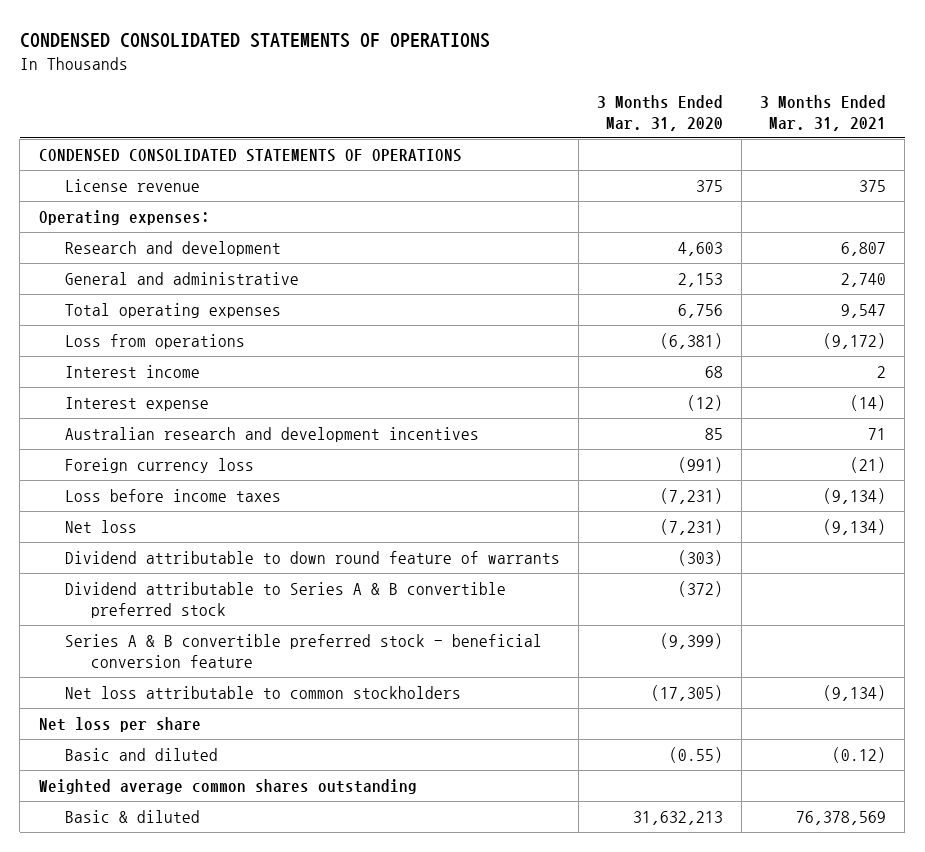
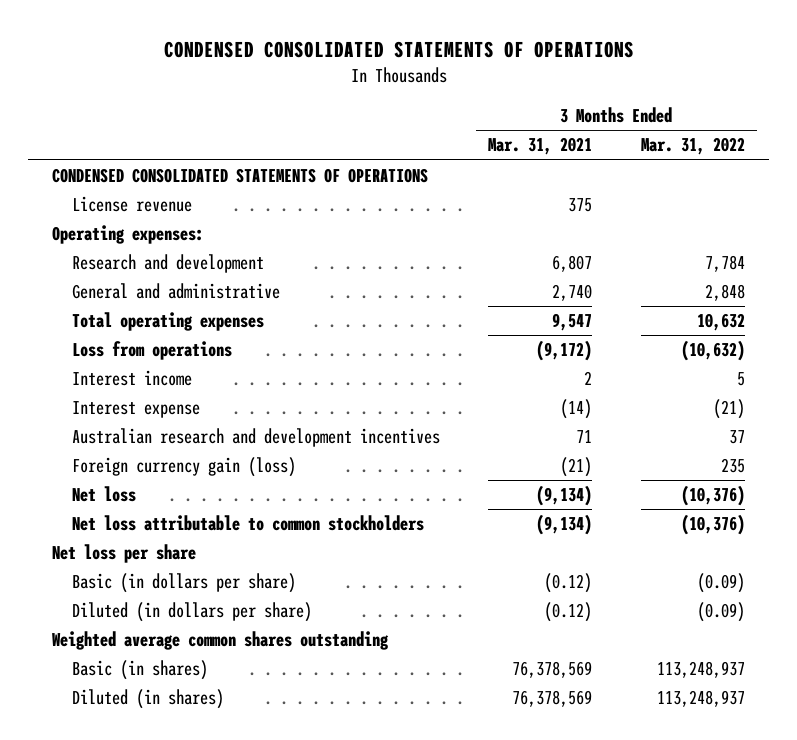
- | 3 Months Ended Mar. 31, 2020 | 3 Months Ended Mar. 31, 2021
+ | 3 Months Ended Mar. 31, 2021 | 3 Months Ended Mar. 31, 2022
- Foreign currency loss | (991) | (21)
- Loss before income taxes | (7,231) | (9,134)
+ Foreign currency gain (loss) | (21) | 235
- Dividend attributable to down round feature of warrants | (303) |
- Dividend attributable to Series A & B convertible preferred stock | (372) |
- Series A & B convertible preferred stock - beneficial conversion feature | (9,399) |
- Basic and diluted | (0.55) | (0.12)
+ Basic (in dollars per share) | (0.12) | (0.09)
+ Diluted (in dollars per share) | (0.12) | (0.09)
- Basic & diluted | 31,632,213 | 76,378,569
+ Basic (in shares) | 76,378,569 | 113,248,937
+ Diluted (in shares) | 76,378,569 | 113,248,937

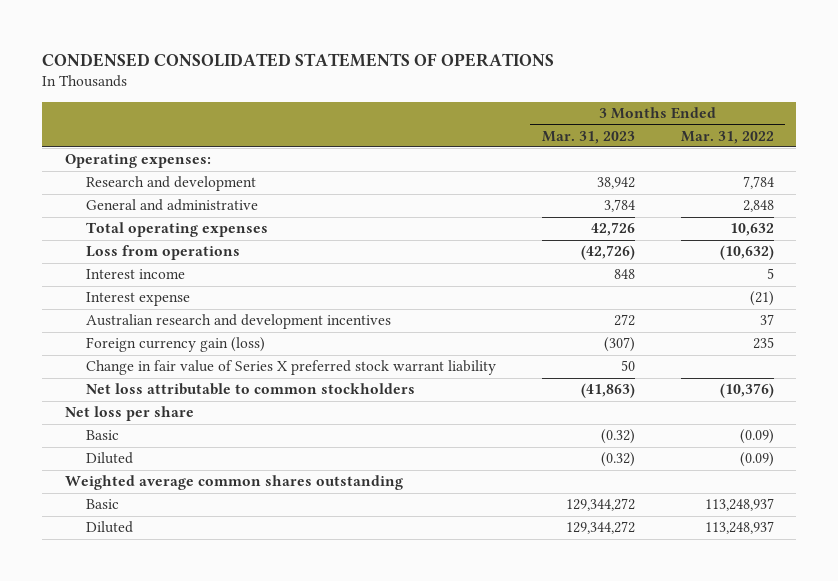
- | 3 Months Ended Mar. 31, 2021 | 3 Months Ended Mar. 31, 2022
+ | 3 Months Ended Mar. 31, 2023 | 3 Months Ended Mar. 31, 2022
- CONDENSED CONSOLIDATED STATEMENTS OF OPERATIONS
- License revenue | 375 |
- Net loss | (9,134) | (10,376)
+ Change in fair value of Series X preferred stock warrant liability | 50 |
- Basic (in dollars per share) | (0.12) | (0.09)
- Diluted (in dollars per share) | (0.12) | (0.09)
+ Basic | (0.32) | (0.09)
+ Diluted | (0.32) | (0.09)
- Basic (in shares) | 76,378,569 | 113,248,937
- Diluted (in shares) | 76,378,569 | 113,248,937
+ Basic | 129,344,272 | 113,248,937
+ Diluted | 129,344,272 | 113,248,937

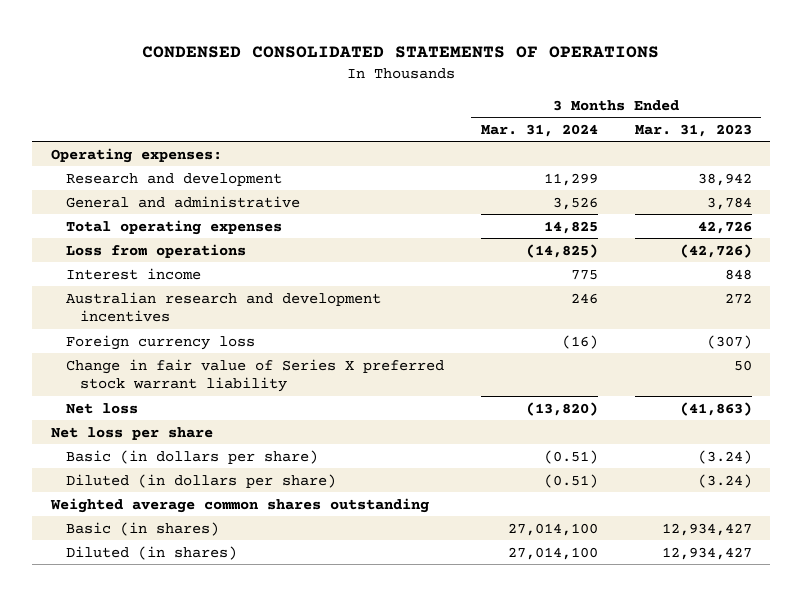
- | 3 Months Ended Mar. 31, 2023 | 3 Months Ended Mar. 31, 2022
+ | 3 Months Ended Mar. 31, 2024 | 3 Months Ended Mar. 31, 2023
- Interest expense | | (21)
- Foreign currency gain (loss) | (307) | 235
+ Foreign currency loss | (16) | (307)
- Net loss attributable to common stockholders | (41,863) | (10,376)
+ Net loss | (13,820) | (41,863)
- Basic | (0.32) | (0.09)
- Diluted | (0.32) | (0.09)
+ Basic (in dollars per share) | (0.51) | (3.24)
+ Diluted (in dollars per share) | (0.51) | (3.24)
- Basic | 129,344,272 | 113,248,937
- Diluted | 129,344,272 | 113,248,937
+ Basic (in shares) | 27,014,100 | 12,934,427
+ Diluted (in shares) | 27,014,100 | 12,934,427

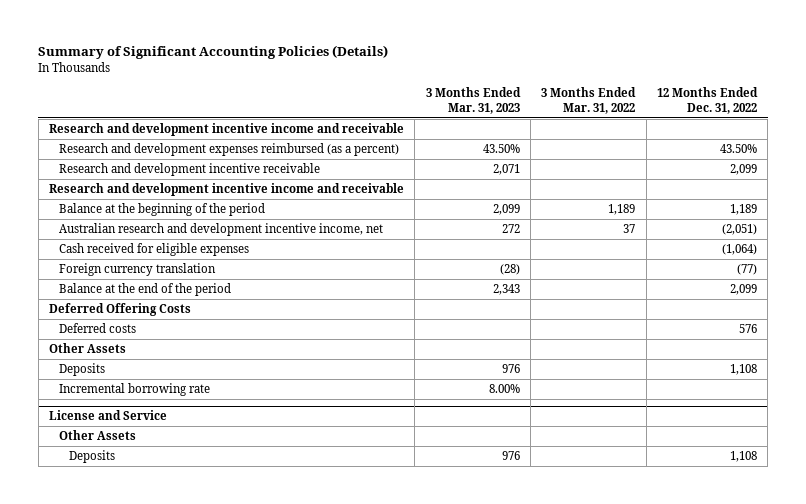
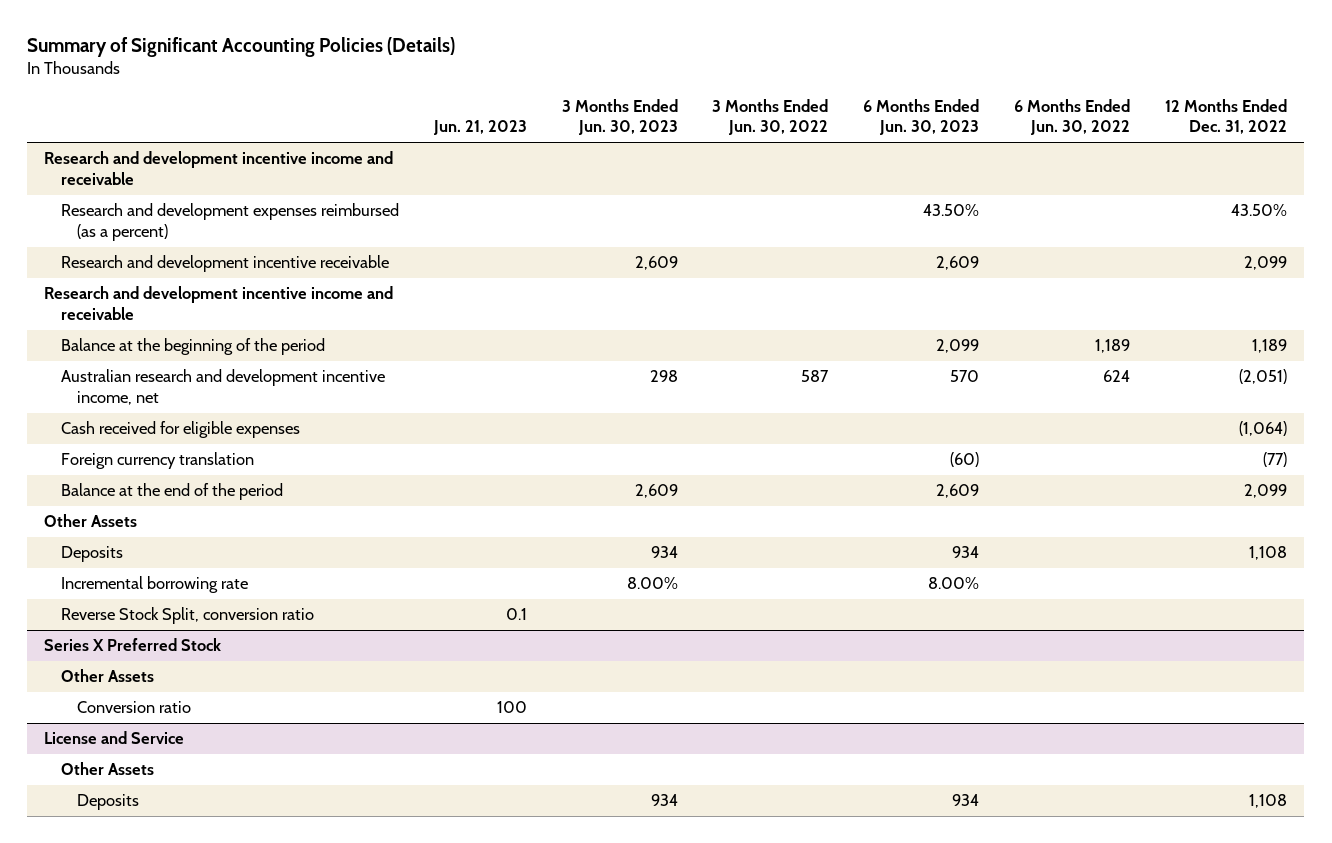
- | 3 Months Ended Mar. 31, 2023 | 3 Months Ended Mar. 31, 2022 | 12 Months Ended Dec. 31, 2022
+ | Jun. 21, 2023 | 3 Months Ended Jun. 30, 2023 | 3 Months Ended Jun. 30, 2022 | 6 Months Ended Jun. 30, 2023 | 6 Months Ended Jun. 30, 2022 | 12 Months Ended Dec. 31, 2022
- Deferred Offering Costs
- Deferred costs | | | 576
+ Reverse Stock Split, conversion ratio | 0.1 | | | | |
+ Series X Preferred Stock
+ Other Assets
+ Conversion ratio | 100 | | | | |

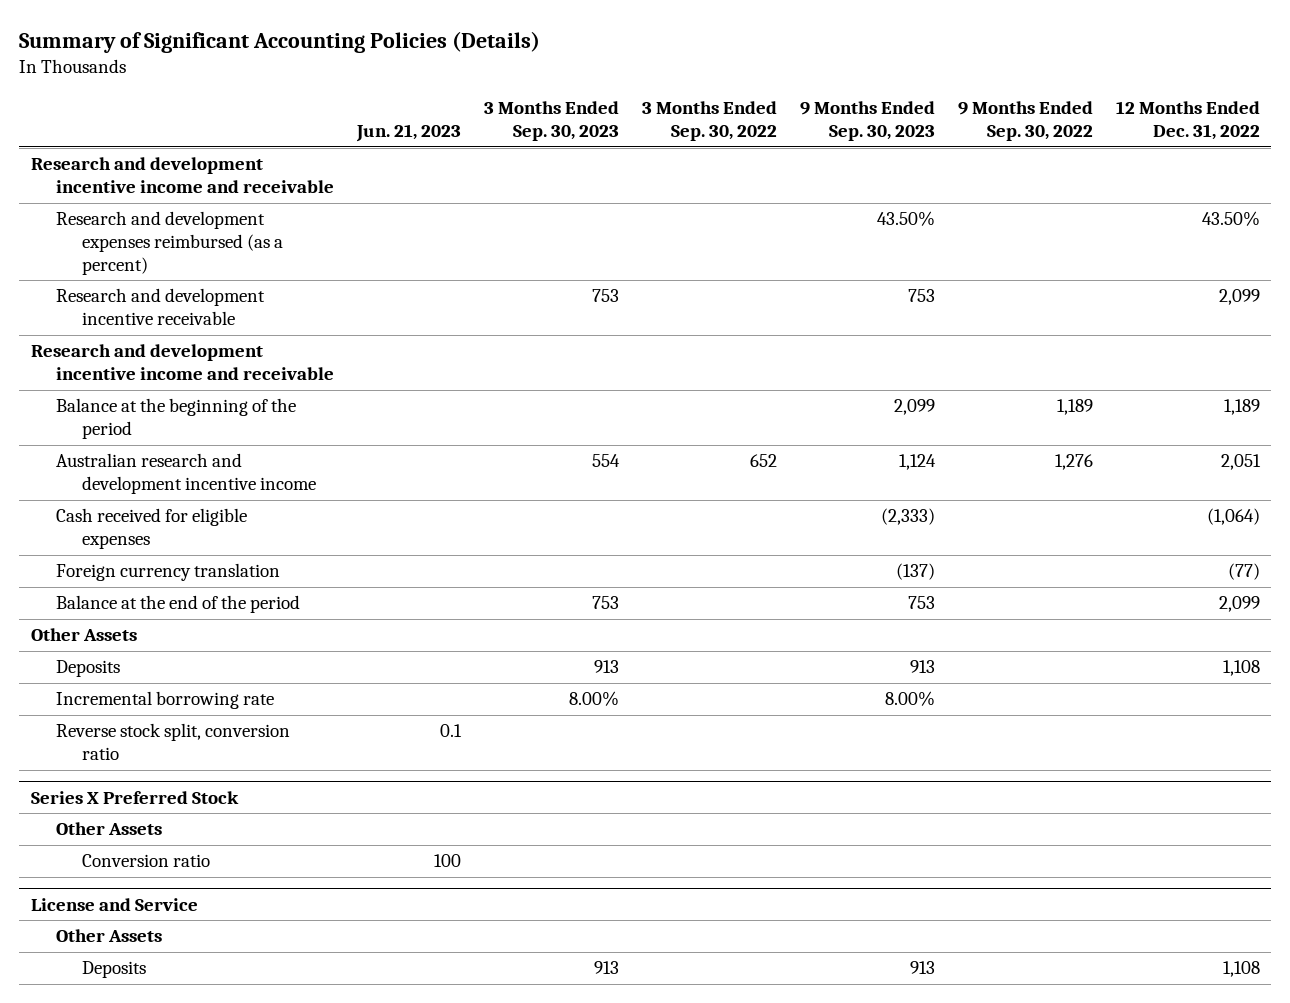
- | Jun. 21, 2023 | 3 Months Ended Jun. 30, 2023 | 3 Months Ended Jun. 30, 2022 | 6 Months Ended Jun. 30, 2023 | 6 Months Ended Jun. 30, 2022 | 12 Months Ended Dec. 31, 2022
+ | Jun. 21, 2023 | 3 Months Ended Sep. 30, 2023 | 3 Months Ended Sep. 30, 2022 | 9 Months Ended Sep. 30, 2023 | 9 Months Ended Sep. 30, 2022 | 12 Months Ended Dec. 31, 2022
- Australian research and development incentive income, net | | 298 | 587 | 570 | 624 | (2,051)
+ Australian research and development incentive income | | 554 | 652 | 1,124 | 1,276 | 2,051
- Reverse Stock Split, conversion ratio | 0.1 | | | | |
+ Reverse stock split, conversion ratio | 0.1 | | | | |

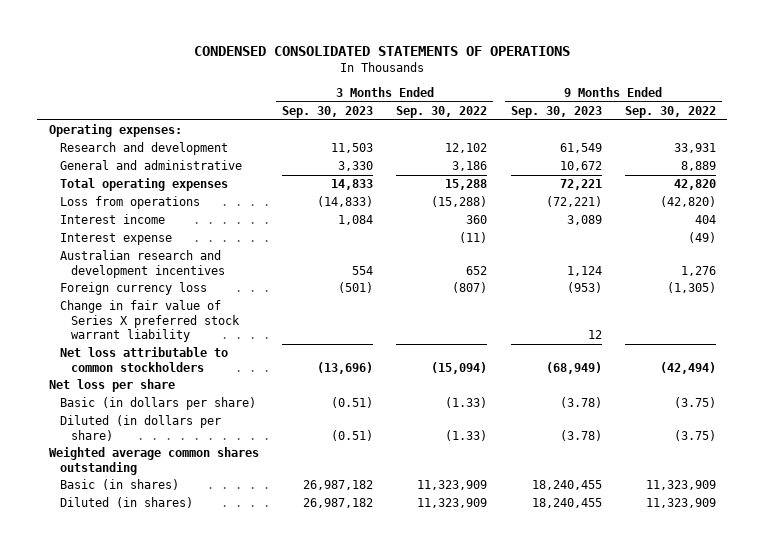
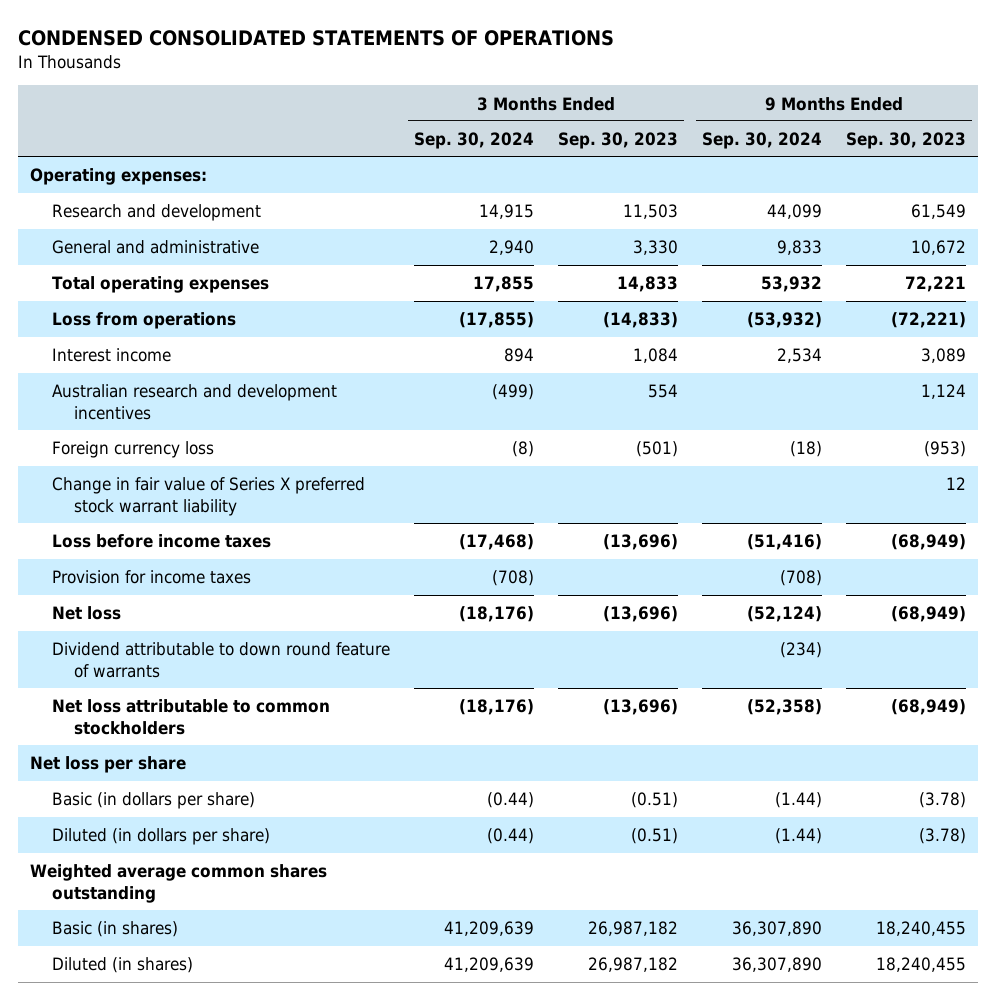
- | 3 Months Ended Sep. 30, 2023 | 3 Months Ended Sep. 30, 2022 | 9 Months Ended Sep. 30, 2023 | 9 Months Ended Sep. 30, 2022
+ | 3 Months Ended Sep. 30, 2024 | 3 Months Ended Sep. 30, 2023 | 9 Months Ended Sep. 30, 2024 | 9 Months Ended Sep. 30, 2023
- Interest expense | | (11) | | (49)
+ Loss before income taxes | (17,468) | (13,696) | (51,416) | (68,949)
+ Provision for income taxes | (708) | | (708) |
+ Net loss | (18,176) | (13,696) | (52,124) | (68,949)
+ Dividend attributable to down round feature of warrants | | | (234) |

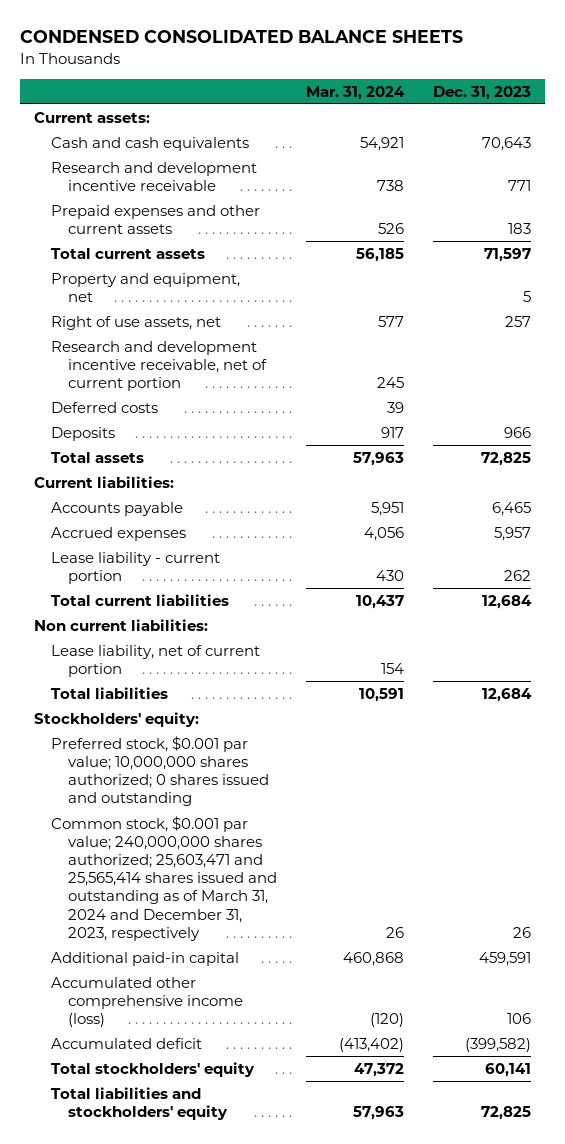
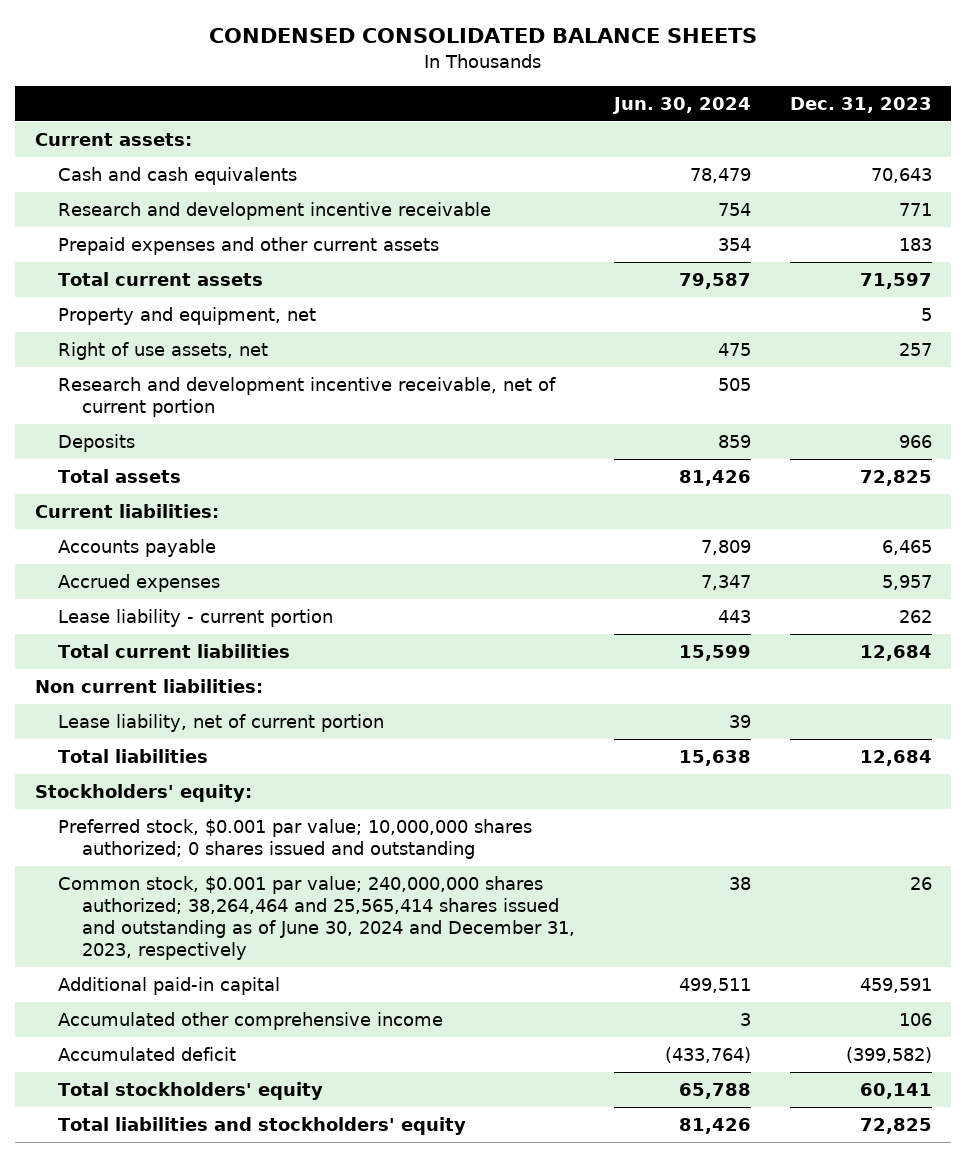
- | Mar. 31, 2024 | Dec. 31, 2023
+ | Jun. 30, 2024 | Dec. 31, 2023
- Deferred costs | 39 |
- Common stock, $0.001 par value; 240,000,000 shares authorized; 25,603,471 and 25,565,414 shares issued and outstanding as of March 31, 2024 and December 31, 2023, respectively | 26 | 26
+ Common stock, $0.001 par value; 240,000,000 shares authorized; 38,264,464 and 25,565,414 shares issued and outstanding as of June 30, 2024 and December 31, 2023, respectively | 38 | 26
- Accumulated other comprehensive income (loss) | (120) | 106
+ Accumulated other comprehensive income | 3 | 106

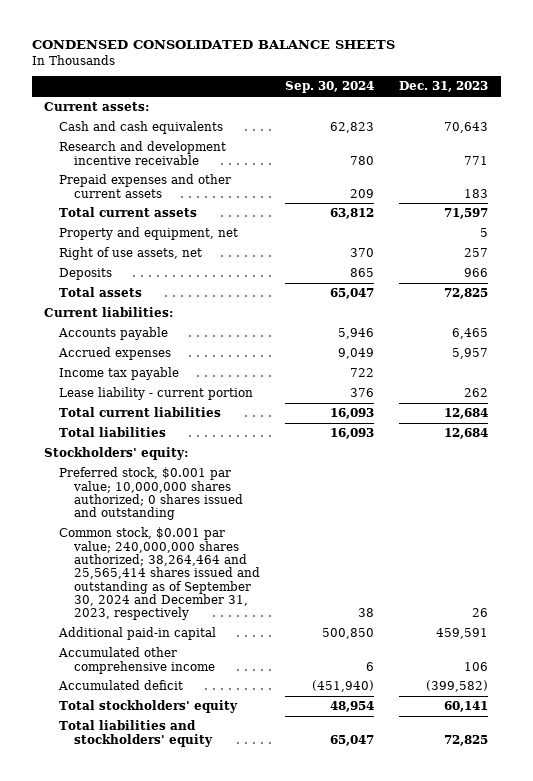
- | Jun. 30, 2024 | Dec. 31, 2023
+ | Sep. 30, 2024 | Dec. 31, 2023
- Research and development incentive receivable, net of current portion | 505 |
+ Income tax payable | 722 |
- Non current liabilities:
- Lease liability, net of current portion | 39 |
- Common stock, $0.001 par value; 240,000,000 shares authorized; 38,264,464 and 25,565,414 shares issued and outstanding as of June 30, 2024 and December 31, 2023, respectively | 38 | 26
+ Common stock, $0.001 par value; 240,000,000 shares authorized; 38,264,464 and 25,565,414 shares issued and outstanding as of September 30, 2024 and December 31, 2023, respectively | 38 | 26

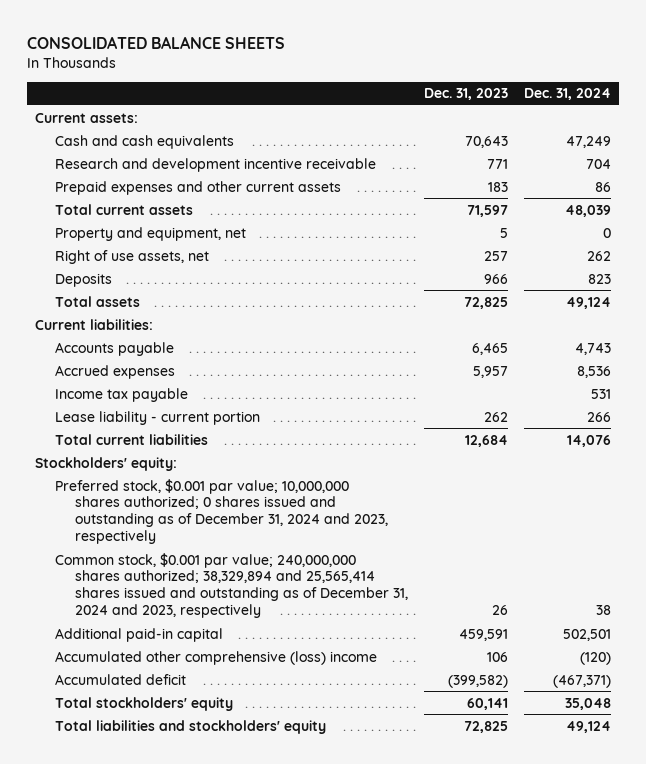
- CONDENSED CONSOLIDATED BALANCE SHEETS
+ CONSOLIDATED BALANCE SHEETS
- | Sep. 30, 2024 | Dec. 31, 2023
+ | Dec. 31, 2023 | Dec. 31, 2024
- Total liabilities | 16,093 | 12,684
- Preferred stock, $0.001 par value; 10,000,000 shares authorized; 0 shares issued and outstanding
- Common stock, $0.001 par value; 240,000,000 shares authorized; 38,264,464 and 25,565,414 shares issued and outstanding as of September 30, 2024 and December 31, 2023, respectively | 38 | 26
+ Preferred stock, $0.001 par value; 10,000,000 shares authorized; 0 shares issued and outstanding as of December 31, 2024 and 2023, respectively
+ Common stock, $0.001 par value; 240,000,000 shares authorized; 38,329,894 and 25,565,414 shares issued and outstanding as of December 31, 2024 and 2023, respectively | 26 | 38
- Accumulated other comprehensive income | 6 | 106
+ Accumulated other comprehensive (loss) income | 106 | (120)

